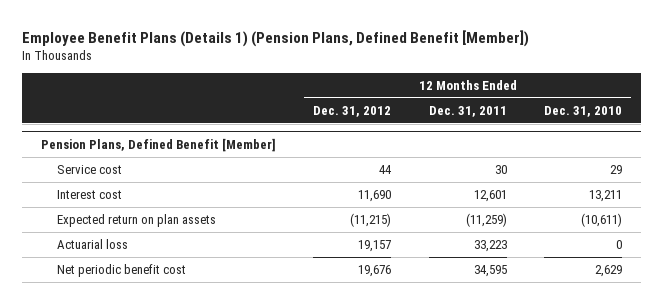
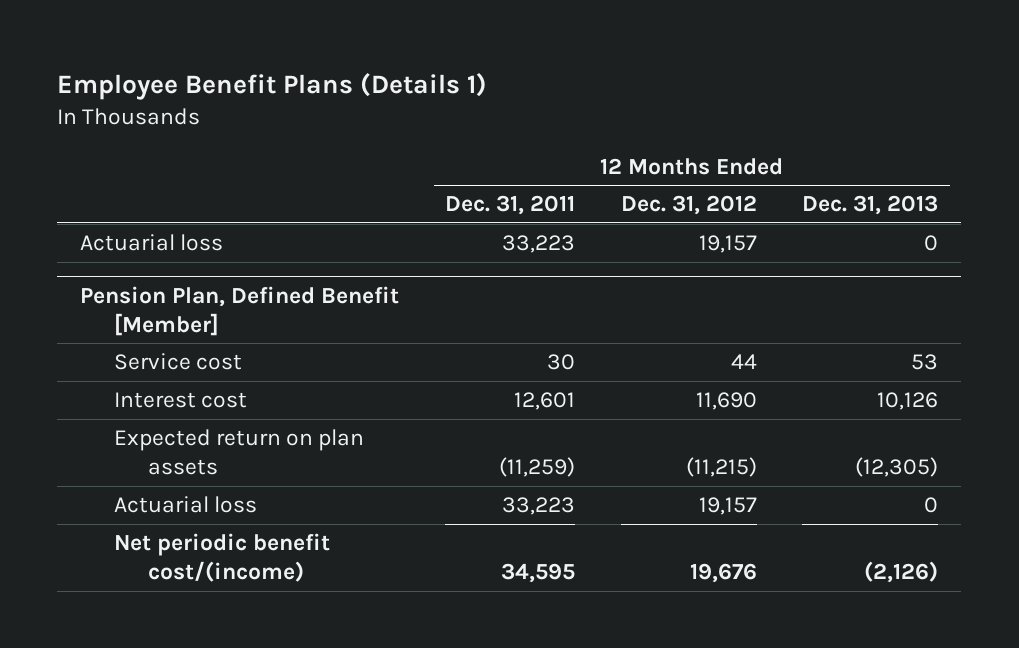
- Employee Benefit Plans (Details 1) (Pension Plans, Defined Benefit [Member])
+ Employee Benefit Plans (Details 1)
- | 12 Months Ended Dec. 31, 2012 | 12 Months Ended Dec. 31, 2011 | 12 Months Ended Dec. 31, 2010
+ | 12 Months Ended Dec. 31, 2011 | 12 Months Ended Dec. 31, 2012 | 12 Months Ended Dec. 31, 2013
- Pension Plans, Defined Benefit [Member]
+ Actuarial loss | 33,223 | 19,157 | 0
+ Pension Plan, Defined Benefit [Member]
- Net periodic benefit cost | 19,676 | 34,595 | 2,629
+ Net periodic benefit cost/(income) | 34,595 | 19,676 | (2,126)

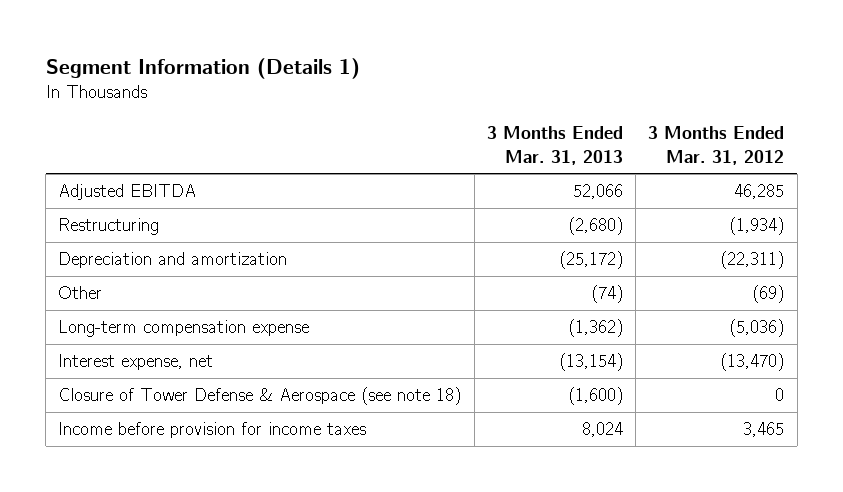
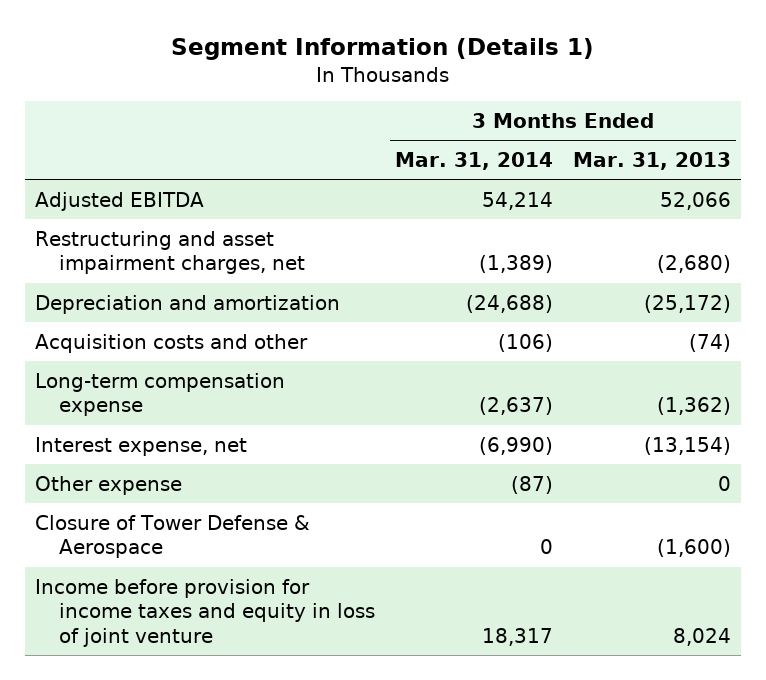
- | 3 Months Ended Mar. 31, 2013 | 3 Months Ended Mar. 31, 2012
+ | 3 Months Ended Mar. 31, 2014 | 3 Months Ended Mar. 31, 2013
- Restructuring | (2,680) | (1,934)
+ Restructuring and asset impairment charges, net | (1,389) | (2,680)
- Other | (74) | (69)
+ Acquisition costs and other | (106) | (74)
- Closure of Tower Defense & Aerospace (see note 18) | (1,600) | 0
- Income before provision for income taxes | 8,024 | 3,465
+ Other expense | (87) | 0
+ Closure of Tower Defense & Aerospace | 0 | (1,600)
+ Income before provision for income taxes and equity in loss of joint venture | 18,317 | 8,024

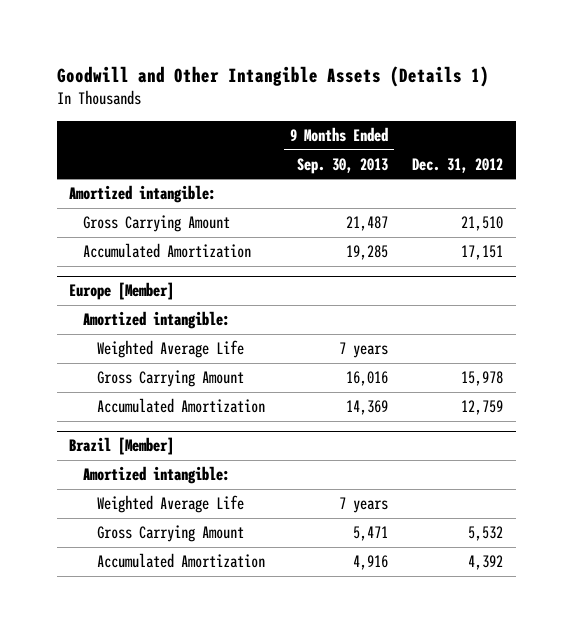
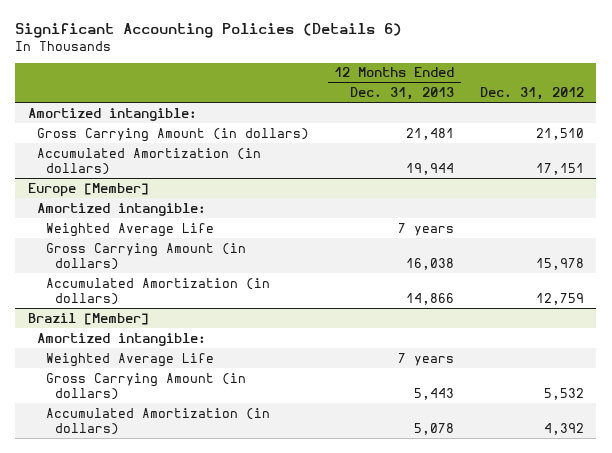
- Goodwill and Other Intangible Assets (Details 1)
+ Significant Accounting Policies (Details 6)
- | 9 Months Ended Sep. 30, 2013 | Dec. 31, 2012
+ | 12 Months Ended Dec. 31, 2013 | Dec. 31, 2012
- Gross Carrying Amount | 21,487 | 21,510
- Accumulated Amortization | 19,285 | 17,151
+ Gross Carrying Amount (in dollars) | 21,481 | 21,510
+ Accumulated Amortization (in dollars) | 19,944 | 17,151
@ Europe [Member]
- Gross Carrying Amount | 16,016 | 15,978
- Accumulated Amortization | 14,369 | 12,759
+ Gross Carrying Amount (in dollars) | 16,038 | 15,978
+ Accumulated Amortization (in dollars) | 14,866 | 12,759
@ Brazil [Member]
- Gross Carrying Amount | 5,471 | 5,532
- Accumulated Amortization | 4,916 | 4,392
+ Gross Carrying Amount (in dollars) | 5,443 | 5,532
+ Accumulated Amortization (in dollars) | 5,078 | 4,392

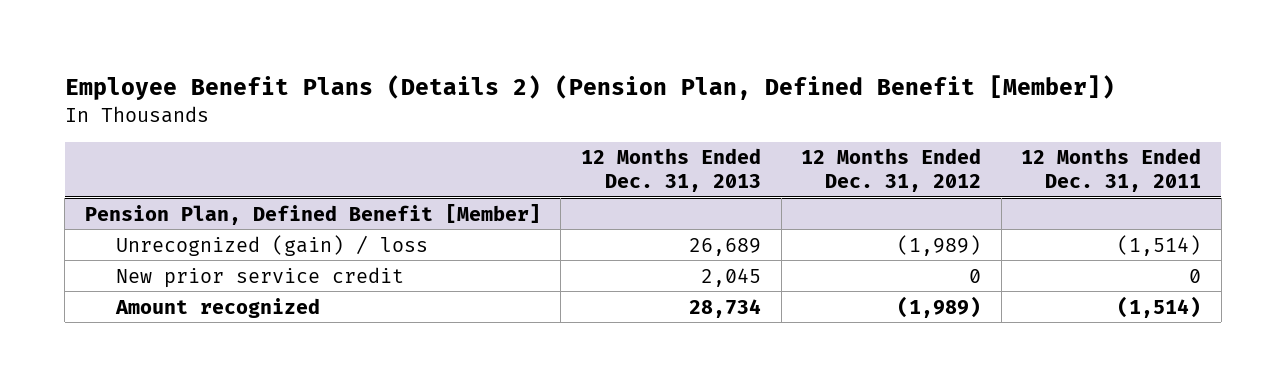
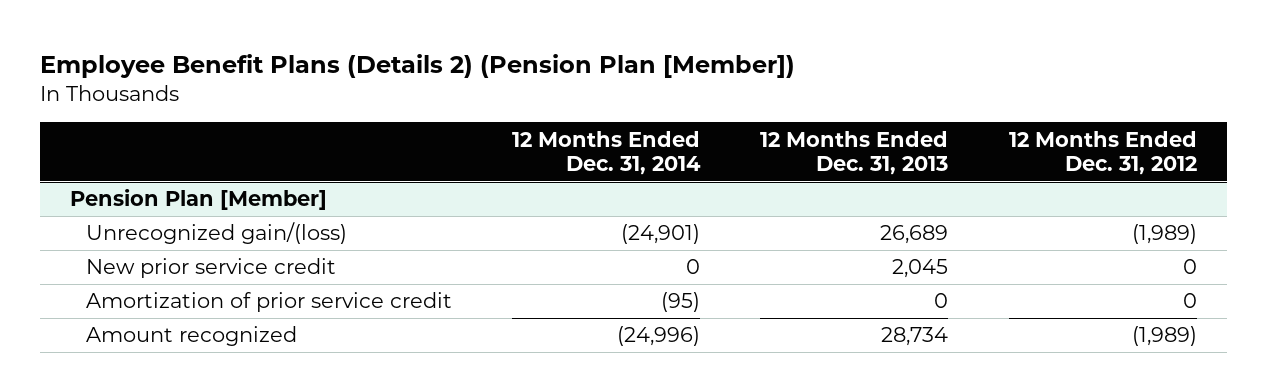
- Employee Benefit Plans (Details 2) (Pension Plan, Defined Benefit [Member])
+ Employee Benefit Plans (Details 2) (Pension Plan [Member])
- | 12 Months Ended Dec. 31, 2013 | 12 Months Ended Dec. 31, 2012 | 12 Months Ended Dec. 31, 2011
+ | 12 Months Ended Dec. 31, 2014 | 12 Months Ended Dec. 31, 2013 | 12 Months Ended Dec. 31, 2012
- Pension Plan, Defined Benefit [Member]
- Unrecognized (gain) / loss | 26,689 | (1,989) | (1,514)
+ Pension Plan [Member]
+ Unrecognized gain/(loss) | (24,901) | 26,689 | (1,989)
+ Amortization of prior service credit | (95) | 0 | 0

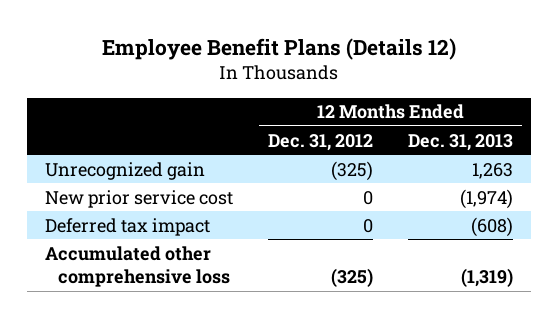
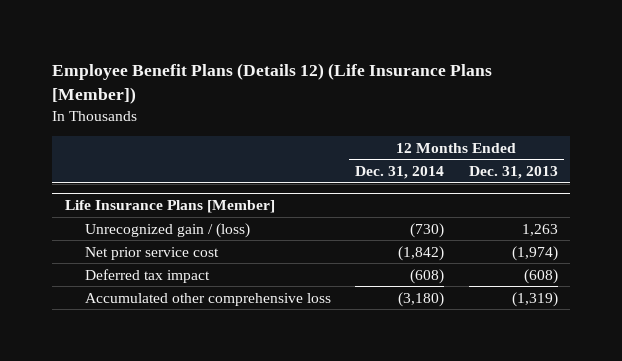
- Employee Benefit Plans (Details 12)
+ Employee Benefit Plans (Details 12) (Life Insurance Plans [Member])
- | 12 Months Ended Dec. 31, 2012 | 12 Months Ended Dec. 31, 2013
+ | 12 Months Ended Dec. 31, 2014 | 12 Months Ended Dec. 31, 2013
- Unrecognized gain | (325) | 1,263
- New prior service cost | 0 | (1,974)
+ Life Insurance Plans [Member]
+ Unrecognized gain / (loss) | (730) | 1,263
+ Net prior service cost | (1,842) | (1,974)

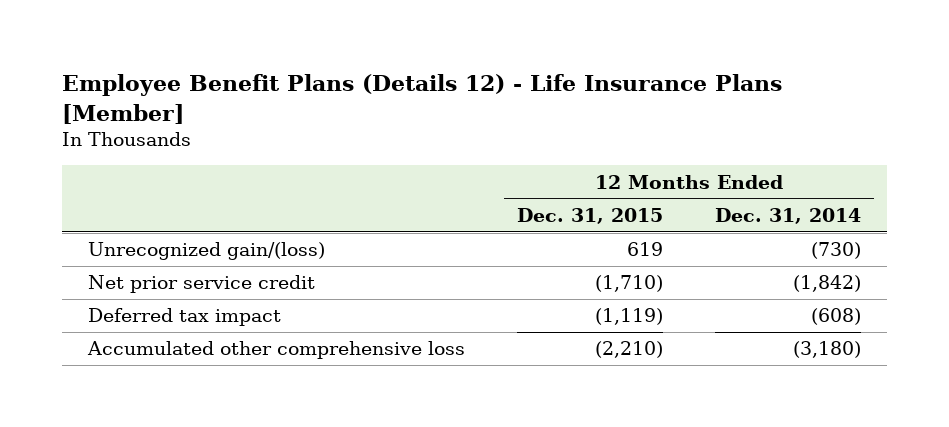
- Employee Benefit Plans (Details 12) (Life Insurance Plans [Member])
+ Employee Benefit Plans (Details 12) - Life Insurance Plans [Member]
- | 12 Months Ended Dec. 31, 2014 | 12 Months Ended Dec. 31, 2013
+ | 12 Months Ended Dec. 31, 2015 | 12 Months Ended Dec. 31, 2014
- Life Insurance Plans [Member]
- Unrecognized gain / (loss) | (730) | 1,263
- Net prior service cost | (1,842) | (1,974)
+ Unrecognized gain/(loss) | 619 | (730)
+ Net prior service credit | (1,710) | (1,842)

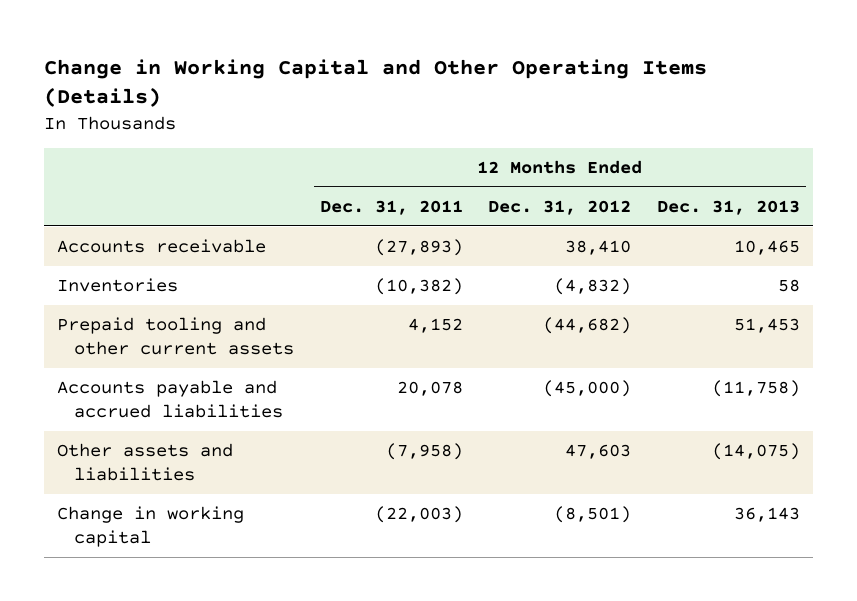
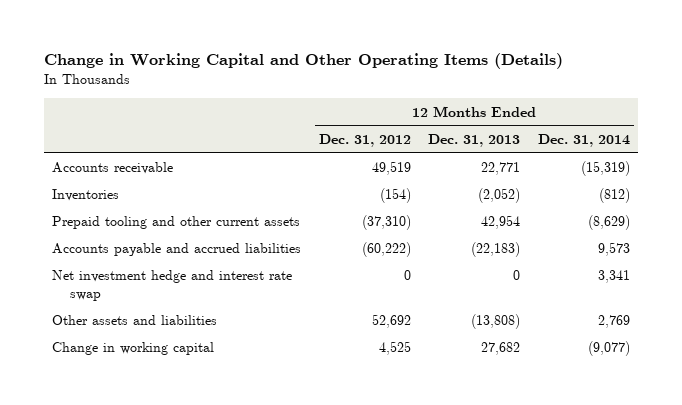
- | 12 Months Ended Dec. 31, 2011 | 12 Months Ended Dec. 31, 2012 | 12 Months Ended Dec. 31, 2013
+ | 12 Months Ended Dec. 31, 2012 | 12 Months Ended Dec. 31, 2013 | 12 Months Ended Dec. 31, 2014
- Accounts receivable | (27,893) | 38,410 | 10,465
- Inventories | (10,382) | (4,832) | 58
- Prepaid tooling and other current assets | 4,152 | (44,682) | 51,453
- Accounts payable and accrued liabilities | 20,078 | (45,000) | (11,758)
- Other assets and liabilities | (7,958) | 47,603 | (14,075)
- Change in working capital | (22,003) | (8,501) | 36,143
+ Accounts receivable | 49,519 | 22,771 | (15,319)
+ Inventories | (154) | (2,052) | (812)
+ Prepaid tooling and other current assets | (37,310) | 42,954 | (8,629)
+ Accounts payable and accrued liabilities | (60,222) | (22,183) | 9,573
+ Net investment hedge and interest rate swap | 0 | 0 | 3,341
+ Other assets and liabilities | 52,692 | (13,808) | 2,769
+ Change in working capital | 4,525 | 27,682 | (9,077)

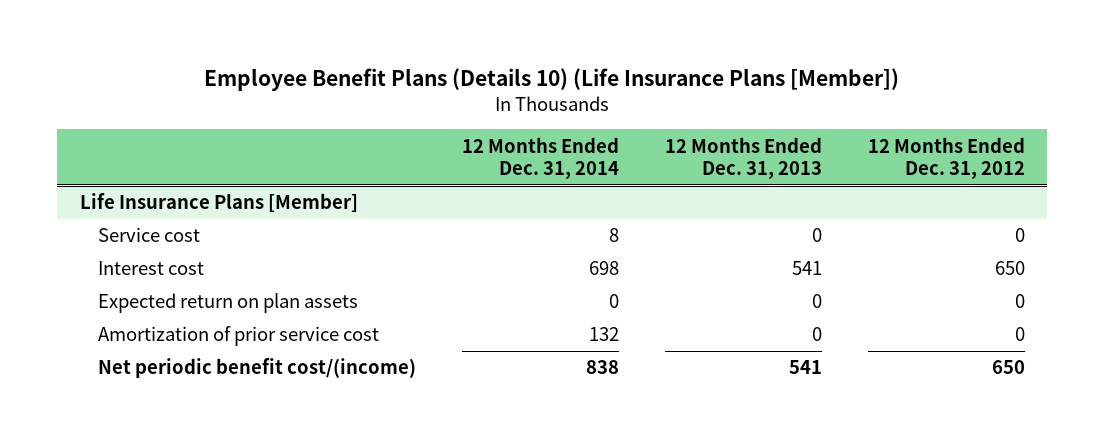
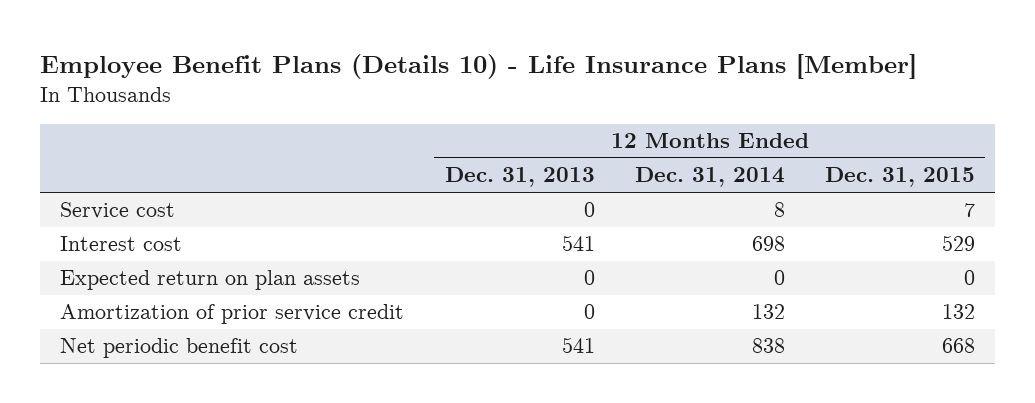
- Employee Benefit Plans (Details 10) (Life Insurance Plans [Member])
+ Employee Benefit Plans (Details 10) - Life Insurance Plans [Member]
- | 12 Months Ended Dec. 31, 2014 | 12 Months Ended Dec. 31, 2013 | 12 Months Ended Dec. 31, 2012
+ | 12 Months Ended Dec. 31, 2013 | 12 Months Ended Dec. 31, 2014 | 12 Months Ended Dec. 31, 2015
- Life Insurance Plans [Member]
- Amortization of prior service cost | 132 | 0 | 0
- Net periodic benefit cost/(income) | 838 | 541 | 650
+ Amortization of prior service credit | 0 | 132 | 132
+ Net periodic benefit cost | 541 | 838 | 668

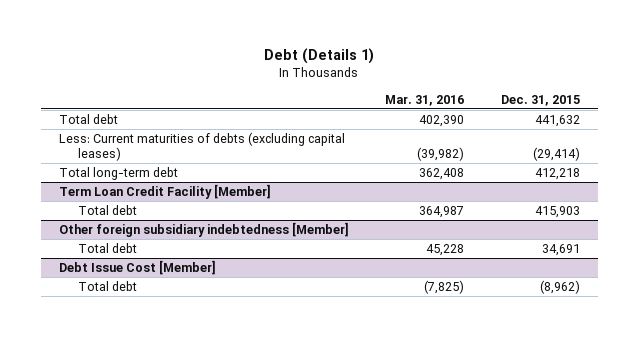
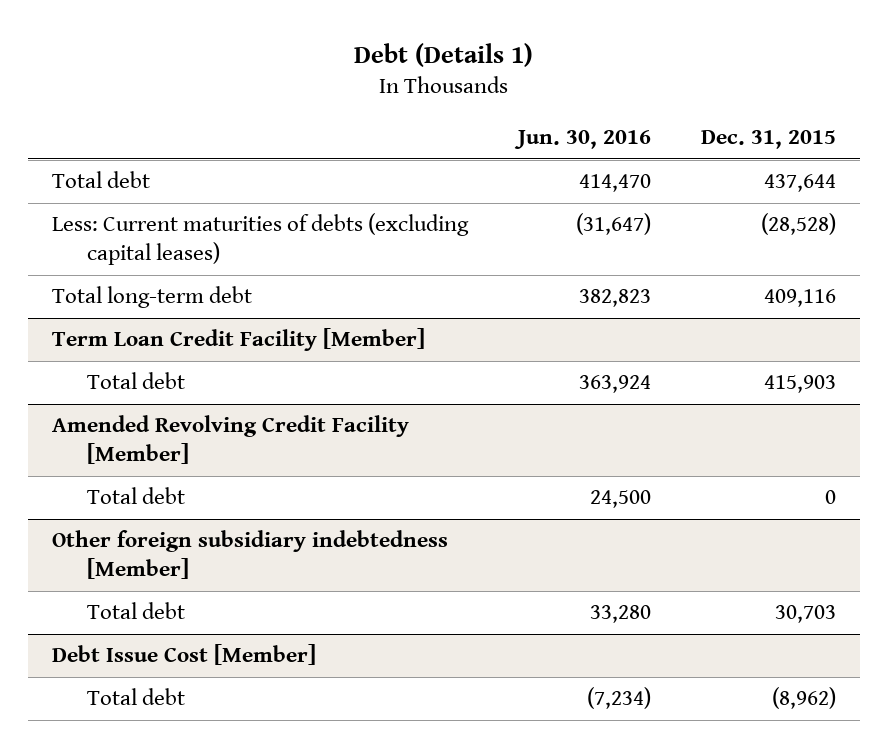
- | Mar. 31, 2016 | Dec. 31, 2015
+ | Jun. 30, 2016 | Dec. 31, 2015
- Total debt | 402,390 | 441,632
- Less: Current maturities of debts (excluding capital leases) | (39,982) | (29,414)
- Total long-term debt | 362,408 | 412,218
+ Total debt | 414,470 | 437,644
+ Less: Current maturities of debts (excluding capital leases) | (31,647) | (28,528)
+ Total long-term debt | 382,823 | 409,116
+ Amended Revolving Credit Facility [Member]
+ Total debt | 24,500 | 0
@ Other foreign subsidiary indebtedness [Member]
- Total debt | 45,228 | 34,691
+ Total debt | 33,280 | 30,703

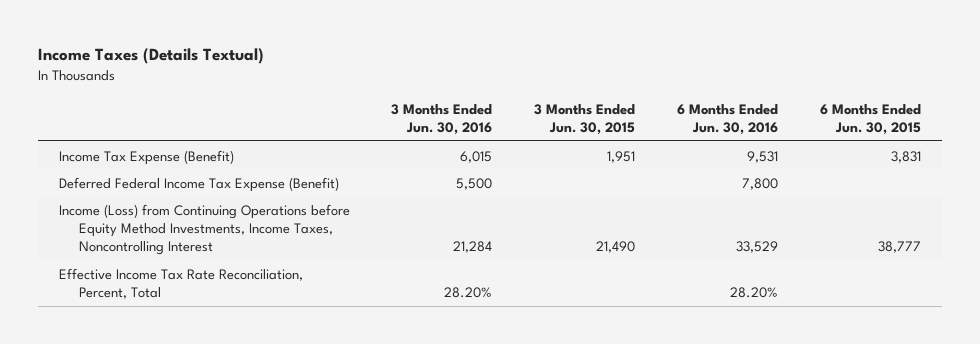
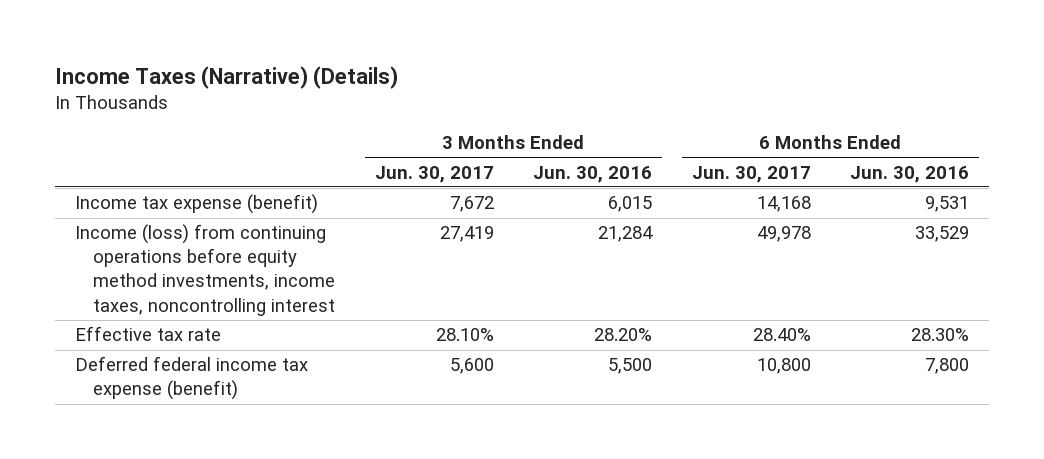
- Income Taxes (Details Textual)
+ Income Taxes (Narrative) (Details)
- | 3 Months Ended Jun. 30, 2016 | 3 Months Ended Jun. 30, 2015 | 6 Months Ended Jun. 30, 2016 | 6 Months Ended Jun. 30, 2015
+ | 3 Months Ended Jun. 30, 2017 | 3 Months Ended Jun. 30, 2016 | 6 Months Ended Jun. 30, 2017 | 6 Months Ended Jun. 30, 2016
- Income Tax Expense (Benefit) | 6,015 | 1,951 | 9,531 | 3,831
- Deferred Federal Income Tax Expense (Benefit) | 5,500 | | 7,800 |
- Income (Loss) from Continuing Operations before Equity Method Investments, Income Taxes, Noncontrolling Interest | 21,284 | 21,490 | 33,529 | 38,777
- Effective Income Tax Rate Reconciliation, Percent, Total | 28.20% | | 28.20% |
+ Income tax expense (benefit) | 7,672 | 6,015 | 14,168 | 9,531
+ Income (loss) from continuing operations before equity method investments, income taxes, noncontrolling interest | 27,419 | 21,284 | 49,978 | 33,529
+ Effective tax rate | 28.10% | 28.20% | 28.40% | 28.30%
+ Deferred federal income tax expense (benefit) | 5,600 | 5,500 | 10,800 | 7,800

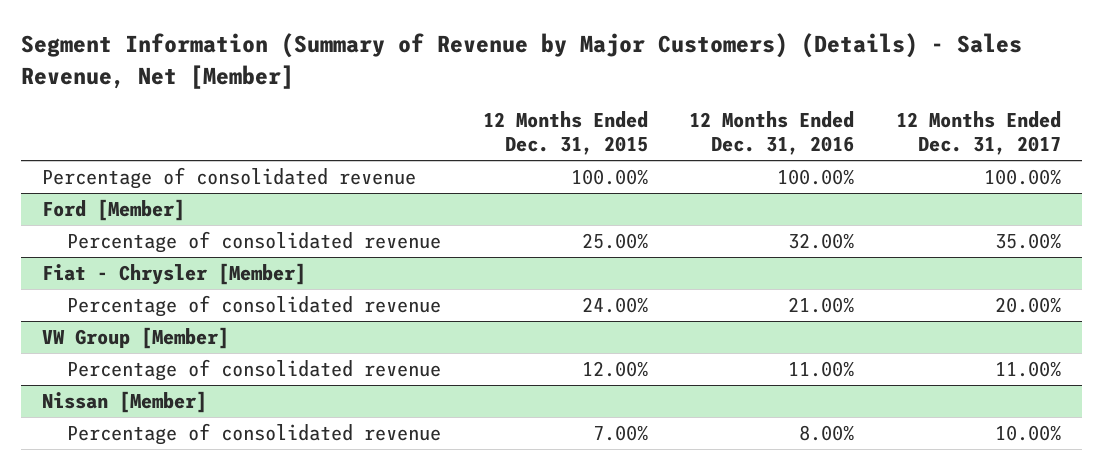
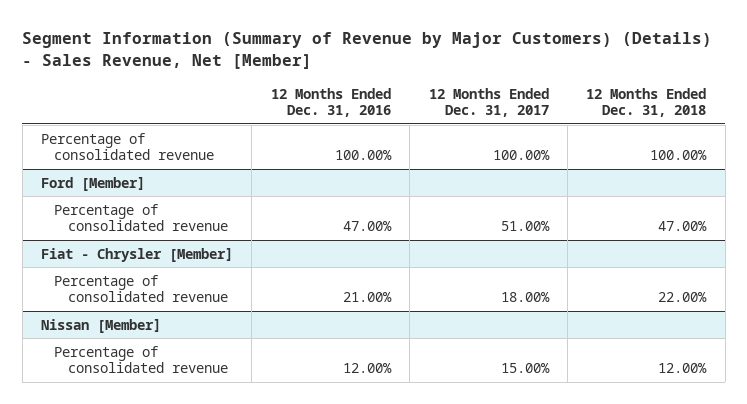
- | 12 Months Ended Dec. 31, 2015 | 12 Months Ended Dec. 31, 2016 | 12 Months Ended Dec. 31, 2017
+ | 12 Months Ended Dec. 31, 2016 | 12 Months Ended Dec. 31, 2017 | 12 Months Ended Dec. 31, 2018
@ Ford [Member]
- Percentage of consolidated revenue | 25.00% | 32.00% | 35.00%
+ Percentage of consolidated revenue | 47.00% | 51.00% | 47.00%
@ Fiat - Chrysler [Member]
- Percentage of consolidated revenue | 24.00% | 21.00% | 20.00%
- VW Group [Member]
- Percentage of consolidated revenue | 12.00% | 11.00% | 11.00%
@ Fiat - Chrysler [Member]
+ Percentage of consolidated revenue | 21.00% | 18.00% | 22.00%
@ Nissan [Member]
- Percentage of consolidated revenue | 7.00% | 8.00% | 10.00%
+ Percentage of consolidated revenue | 12.00% | 15.00% | 12.00%

